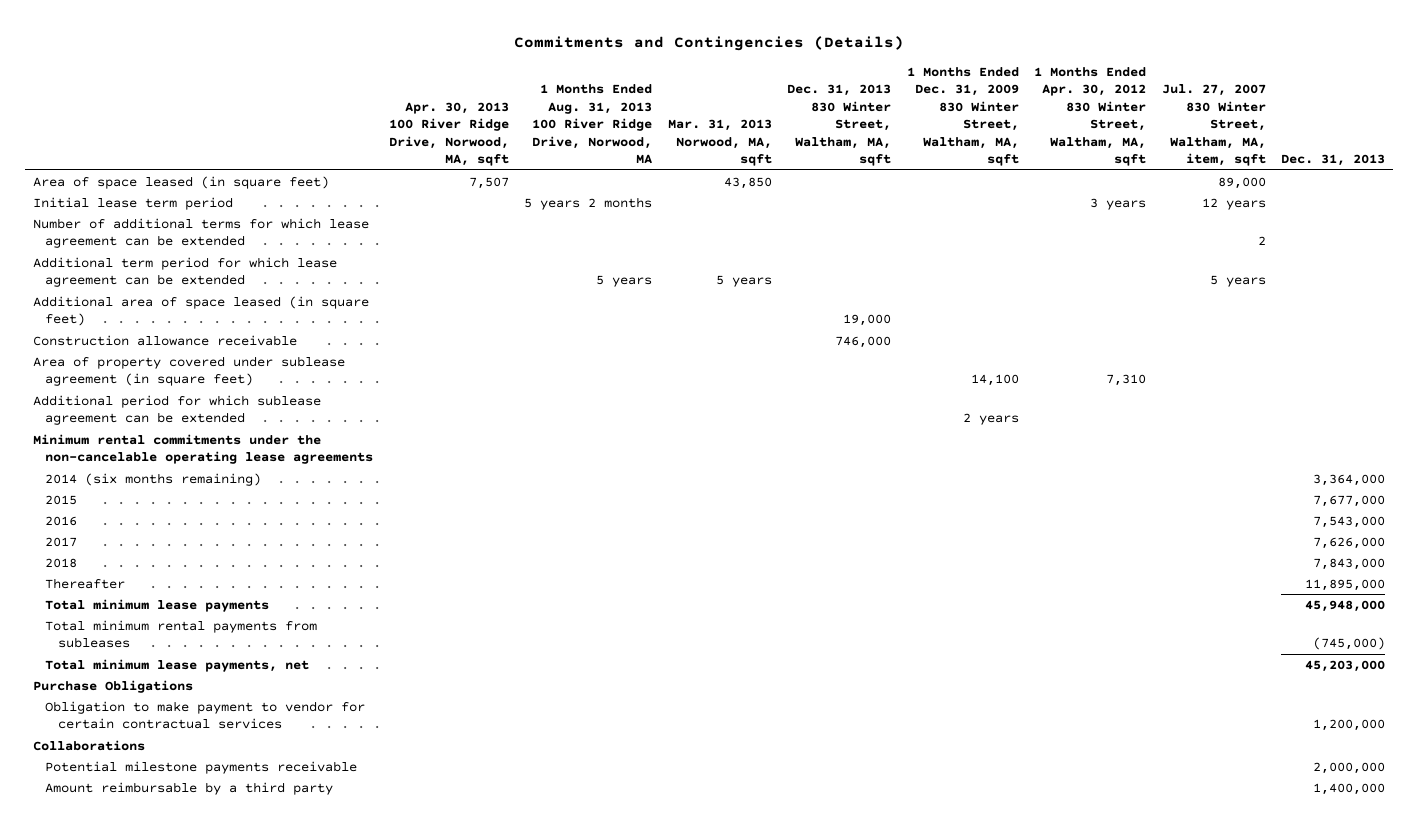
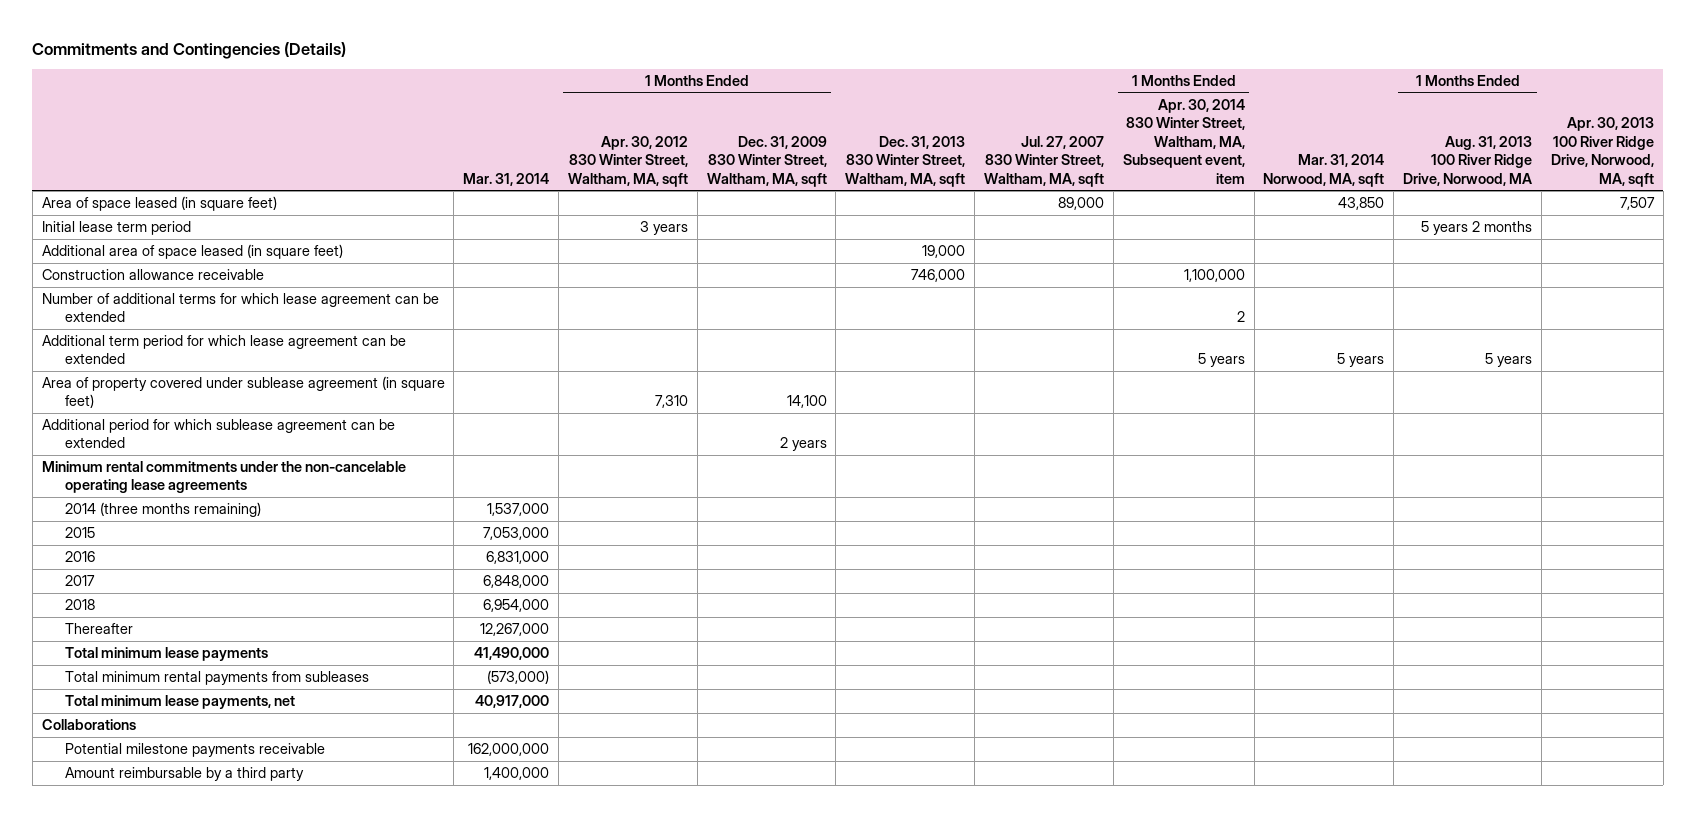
- | Apr. 30, 2013 100 River Ridge Drive, Norwood, MA, sqft | 1 Months Ended Aug. 31, 2013 100 River Ridge Drive, Norwood, MA | Mar. 31, 2013 Norwood, MA, sqft | Dec. 31, 2013 830 Winter Street, Waltham, MA, sqft | 1 Months Ended Dec. 31, 2009 830 Winter Street, Waltham, MA, sqft | 1 Months Ended Apr. 30, 2012 830 Winter Street, Waltham, MA, sqft | Jul. 27, 2007 830 Winter Street, Waltham, MA, item, sqft | Dec. 31, 2013
+ | Mar. 31, 2014 | 1 Months Ended Apr. 30, 2012 830 Winter Street, Waltham, MA, sqft | 1 Months Ended Dec. 31, 2009 830 Winter Street, Waltham, MA, sqft | Dec. 31, 2013 830 Winter Street, Waltham, MA, sqft | Jul. 27, 2007 830 Winter Street, Waltham, MA, sqft | 1 Months Ended Apr. 30, 2014 830 Winter Street, Waltham, MA, Subsequent event, item | Mar. 31, 2014 Norwood, MA, sqft | 1 Months Ended Aug. 31, 2013 100 River Ridge Drive, Norwood, MA | Apr. 30, 2013 100 River Ridge Drive, Norwood, MA, sqft
moved down: Number of additional terms for which lease agreement can be extended | | | | | | 2 | | |
moved down: Additional term period for which lease agreement can be extended | | | | | | 5 years | 5 years | 5 years |
- 2014 (six months remaining) | | | | | | | | 3,364,000
+ 2014 (three months remaining) | 1,537,000 | | | | | | | |
- Purchase Obligations
- Obligation to make payment to vendor for certain contractual services | | | | | | | | 1,200,000

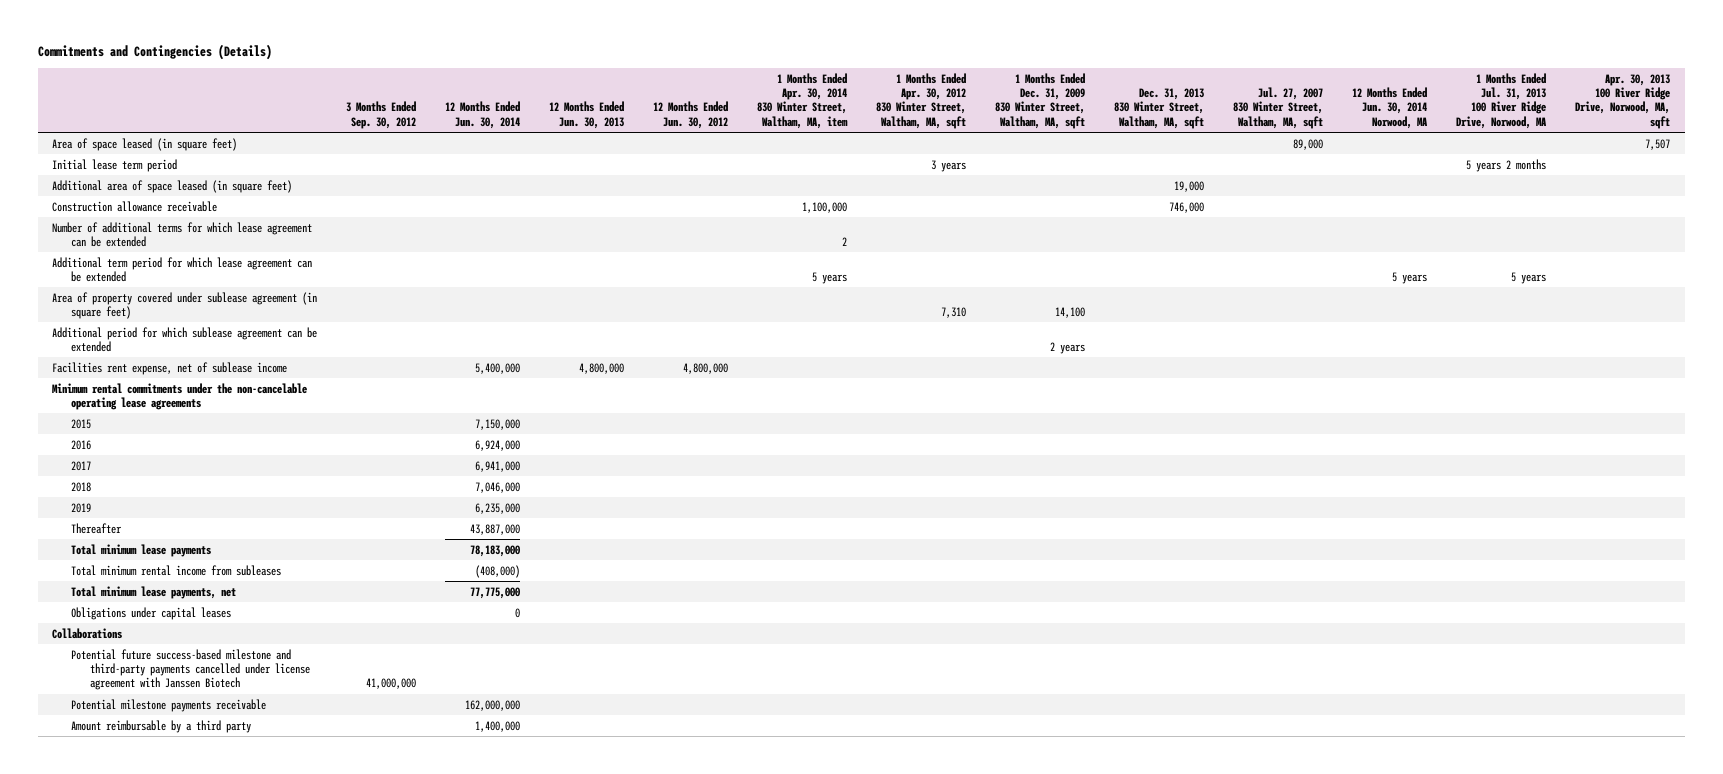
- | Mar. 31, 2014 | 1 Months Ended Apr. 30, 2012 830 Winter Street, Waltham, MA, sqft | 1 Months Ended Dec. 31, 2009 830 Winter Street, Waltham, MA, sqft | Dec. 31, 2013 830 Winter Street, Waltham, MA, sqft | Jul. 27, 2007 830 Winter Street, Waltham, MA, sqft | 1 Months Ended Apr. 30, 2014 830 Winter Street, Waltham, MA, Subsequent event, item | Mar. 31, 2014 Norwood, MA, sqft | 1 Months Ended Aug. 31, 2013 100 River Ridge Drive, Norwood, MA | Apr. 30, 2013 100 River Ridge Drive, Norwood, MA, sqft
+ | 3 Months Ended Sep. 30, 2012 | 12 Months Ended Jun. 30, 2014 | 12 Months Ended Jun. 30, 2013 | 12 Months Ended Jun. 30, 2012 | 1 Months Ended Apr. 30, 2014 830 Winter Street, Waltham, MA, item | 1 Months Ended Apr. 30, 2012 830 Winter Street, Waltham, MA, sqft | 1 Months Ended Dec. 31, 2009 830 Winter Street, Waltham, MA, sqft | Dec. 31, 2013 830 Winter Street, Waltham, MA, sqft | Jul. 27, 2007 830 Winter Street, Waltham, MA, sqft | 12 Months Ended Jun. 30, 2014 Norwood, MA | 1 Months Ended Jul. 31, 2013 100 River Ridge Drive, Norwood, MA | Apr. 30, 2013 100 River Ridge Drive, Norwood, MA, sqft
+ Facilities rent expense, net of sublease income | | 5,400,000 | 4,800,000 | 4,800,000 | | | | | | | |
- 2014 (three months remaining) | 1,537,000 | | | | | | | |
+ 2019 | | 6,235,000 | | | | | | | | | |
- Total minimum rental payments from subleases | (573,000) | | | | | | | |
+ Total minimum rental income from subleases | | (408,000) | | | | | | | | | |
+ Obligations under capital leases | | 0 | | | | | | | | | |
+ Potential future success-based milestone and third-party payments cancelled under license agreement with Janssen Biotech | 41,000,000 | | | | | | | | | | |

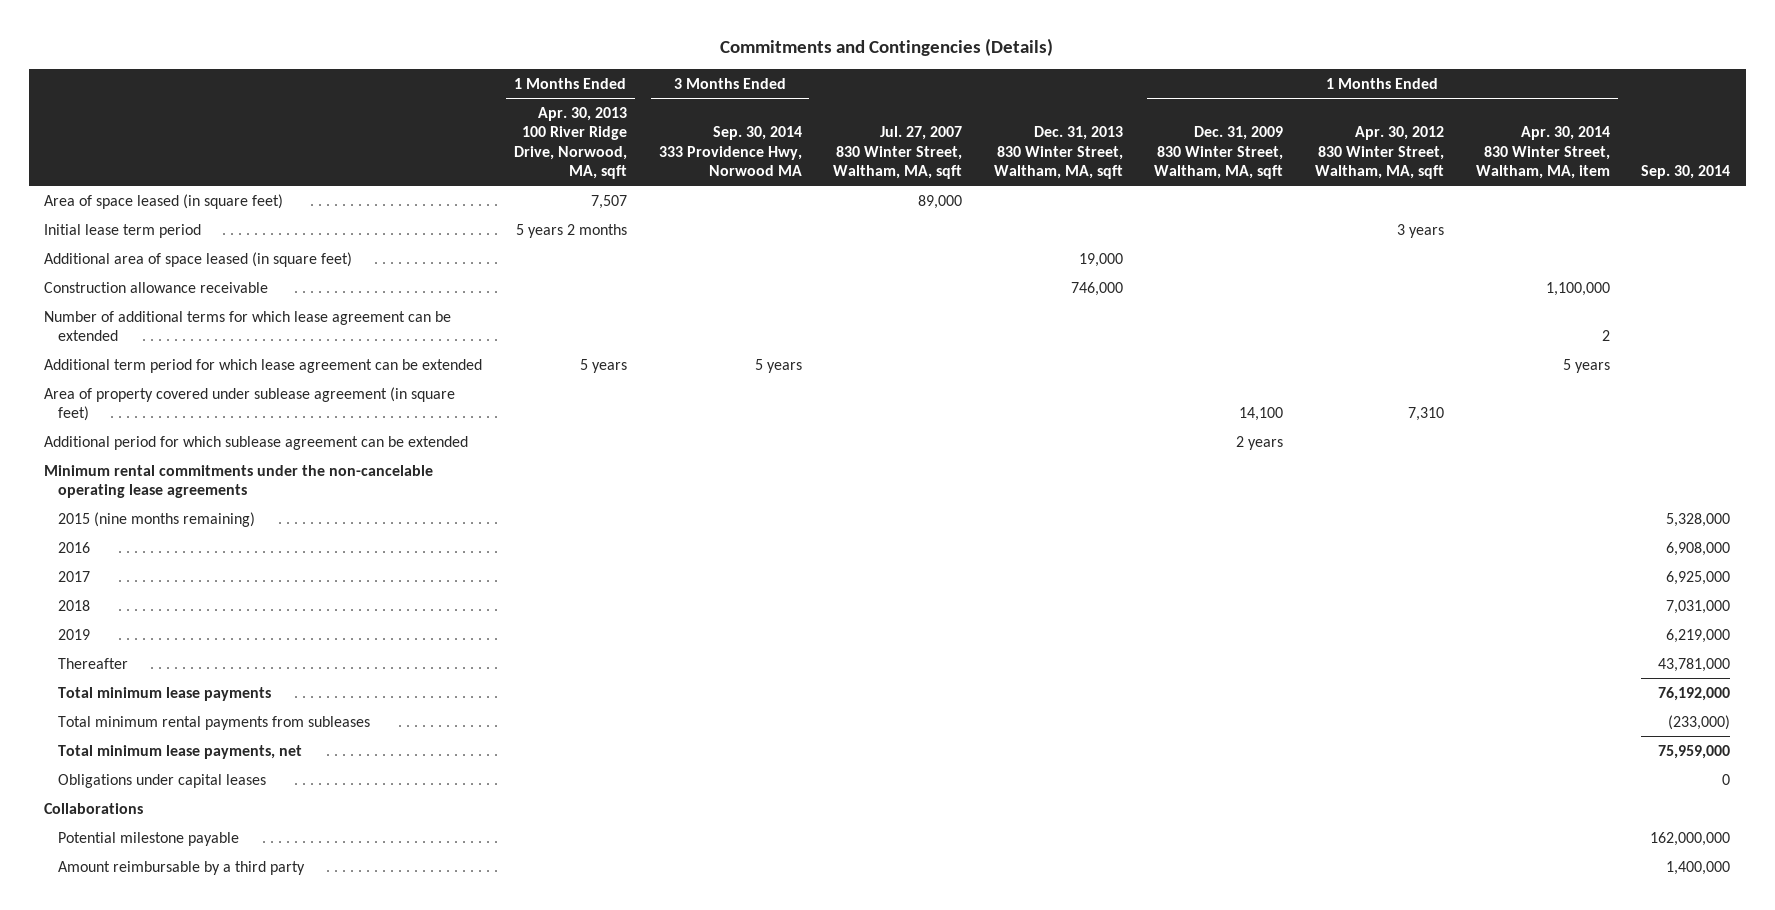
- | 3 Months Ended Sep. 30, 2012 | 12 Months Ended Jun. 30, 2014 | 12 Months Ended Jun. 30, 2013 | 12 Months Ended Jun. 30, 2012 | 1 Months Ended Apr. 30, 2014 830 Winter Street, Waltham, MA, item | 1 Months Ended Apr. 30, 2012 830 Winter Street, Waltham, MA, sqft | 1 Months Ended Dec. 31, 2009 830 Winter Street, Waltham, MA, sqft | Dec. 31, 2013 830 Winter Street, Waltham, MA, sqft | Jul. 27, 2007 830 Winter Street, Waltham, MA, sqft | 12 Months Ended Jun. 30, 2014 Norwood, MA | 1 Months Ended Jul. 31, 2013 100 River Ridge Drive, Norwood, MA | Apr. 30, 2013 100 River Ridge Drive, Norwood, MA, sqft
+ | 1 Months Ended Apr. 30, 2013 100 River Ridge Drive, Norwood, MA, sqft | 3 Months Ended Sep. 30, 2014 333 Providence Hwy, Norwood MA | Jul. 27, 2007 830 Winter Street, Waltham, MA, sqft | Dec. 31, 2013 830 Winter Street, Waltham, MA, sqft | 1 Months Ended Dec. 31, 2009 830 Winter Street, Waltham, MA, sqft | 1 Months Ended Apr. 30, 2012 830 Winter Street, Waltham, MA, sqft | 1 Months Ended Apr. 30, 2014 830 Winter Street, Waltham, MA, item | Sep. 30, 2014
- Facilities rent expense, net of sublease income | | 5,400,000 | 4,800,000 | 4,800,000 | | | | | | | |
- 2015 | | 7,150,000 | | | | | | | | | |
+ 2015 (nine months remaining) | | | | | | | | 5,328,000
- Total minimum rental income from subleases | | (408,000) | | | | | | | | | |
+ Total minimum rental payments from subleases | | | | | | | | (233,000)
- Potential future success-based milestone and third-party payments cancelled under license agreement with Janssen Biotech | 41,000,000 | | | | | | | | | | |
- Potential milestone payments receivable | | 162,000,000 | | | | | | | | | |
+ Potential milestone payable | | | | | | | | 162,000,000

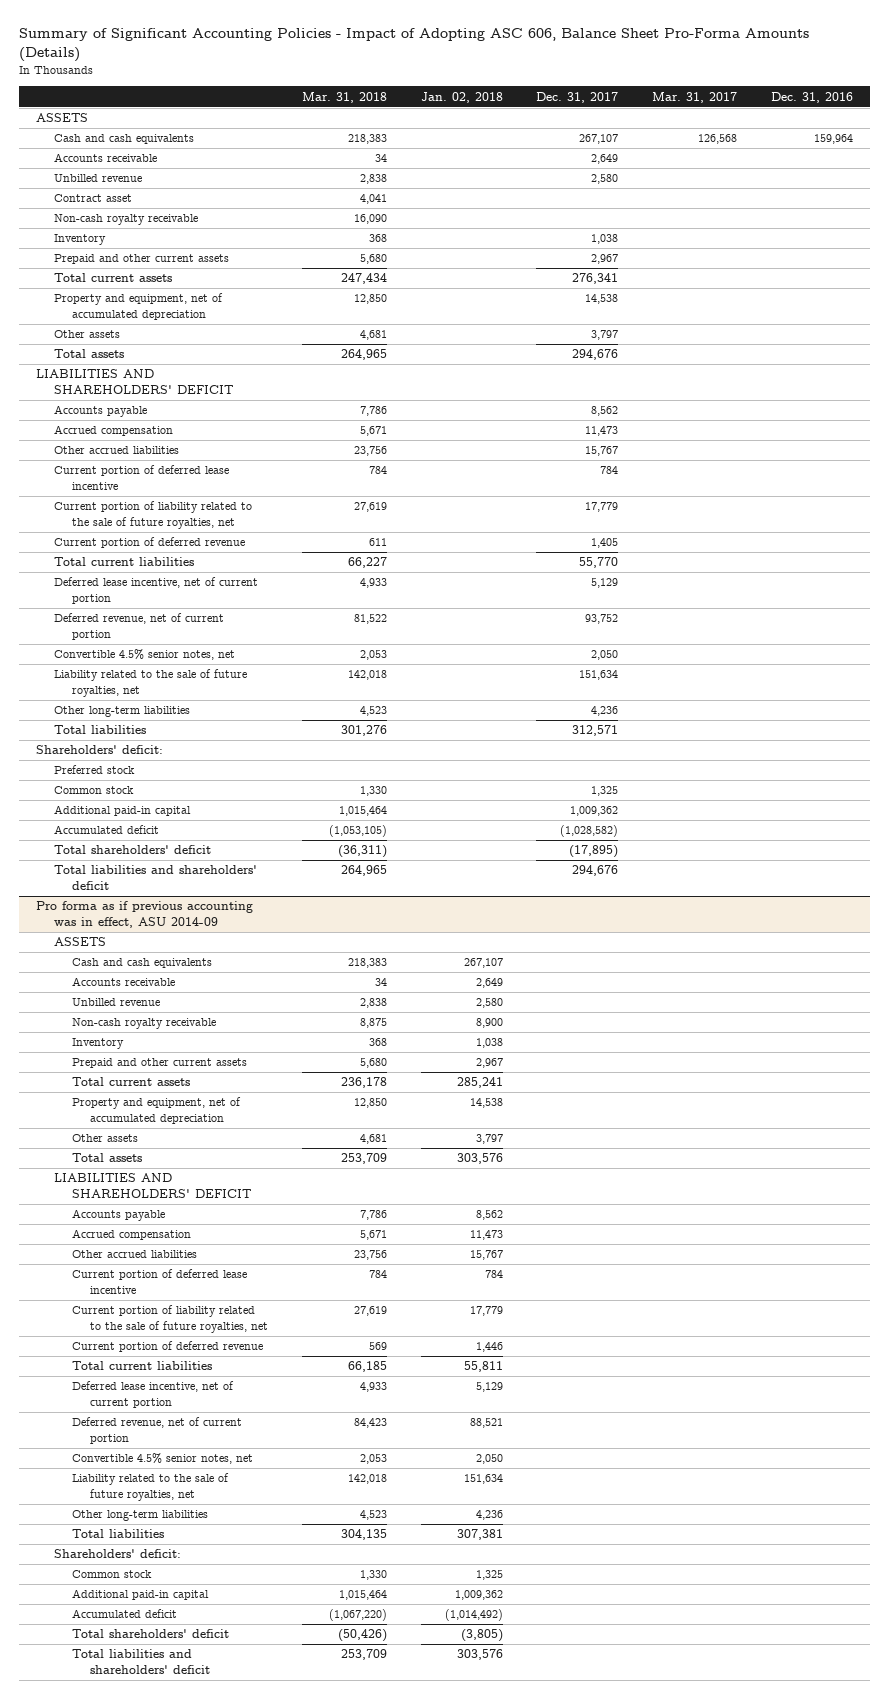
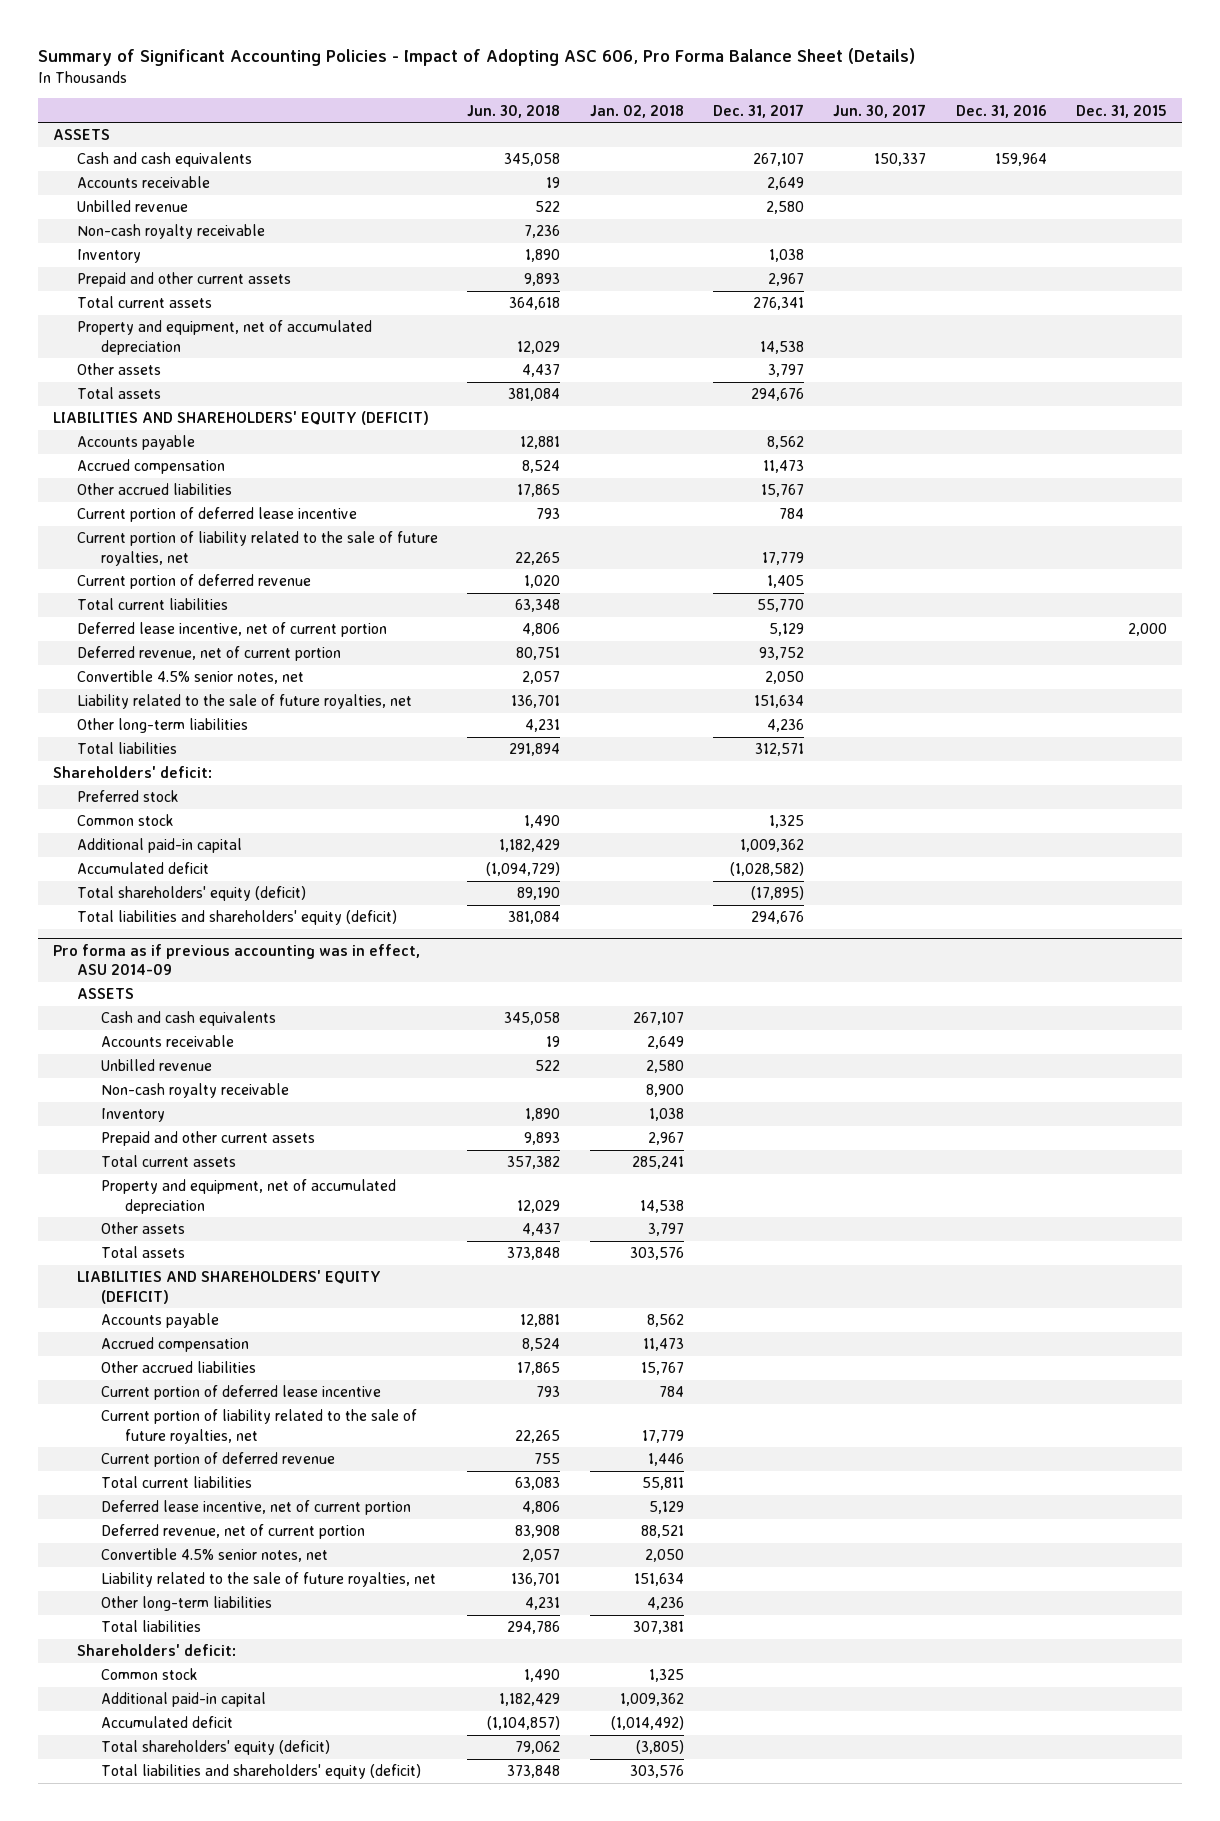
- Summary of Significant Accounting Policies - Impact of Adopting ASC 606, Balance Sheet Pro-Forma Amounts (Details)
+ Summary of Significant Accounting Policies - Impact of Adopting ASC 606, Pro Forma Balance Sheet (Details)
- | Mar. 31, 2018 | Jan. 02, 2018 | Dec. 31, 2017 | Mar. 31, 2017 | Dec. 31, 2016
+ | Jun. 30, 2018 | Jan. 02, 2018 | Dec. 31, 2017 | Jun. 30, 2017 | Dec. 31, 2016 | Dec. 31, 2015
- Contract asset | 4,041 | | | |
- LIABILITIES AND SHAREHOLDERS' DEFICIT
+ LIABILITIES AND SHAREHOLDERS' EQUITY (DEFICIT)
- Total shareholders' deficit | (36,311) | | (17,895) | |
- Total liabilities and shareholders' deficit | 264,965 | | 294,676 | |
+ Total shareholders' equity (deficit) | 89,190 | | (17,895) | | |
+ Total liabilities and shareholders' equity (deficit) | 381,084 | | 294,676 | | |
@ Pro forma as if previous accounting was in effect, ASU 2014-09
- LIABILITIES AND SHAREHOLDERS' DEFICIT
+ LIABILITIES AND SHAREHOLDERS' EQUITY (DEFICIT)
- Total shareholders' deficit | (50,426) | (3,805) | | |
- Total liabilities and shareholders' deficit | 253,709 | 303,576 | | |
+ Total shareholders' equity (deficit) | 79,062 | (3,805) | | | |
+ Total liabilities and shareholders' equity (deficit) | 373,848 | 303,576 | | | |

